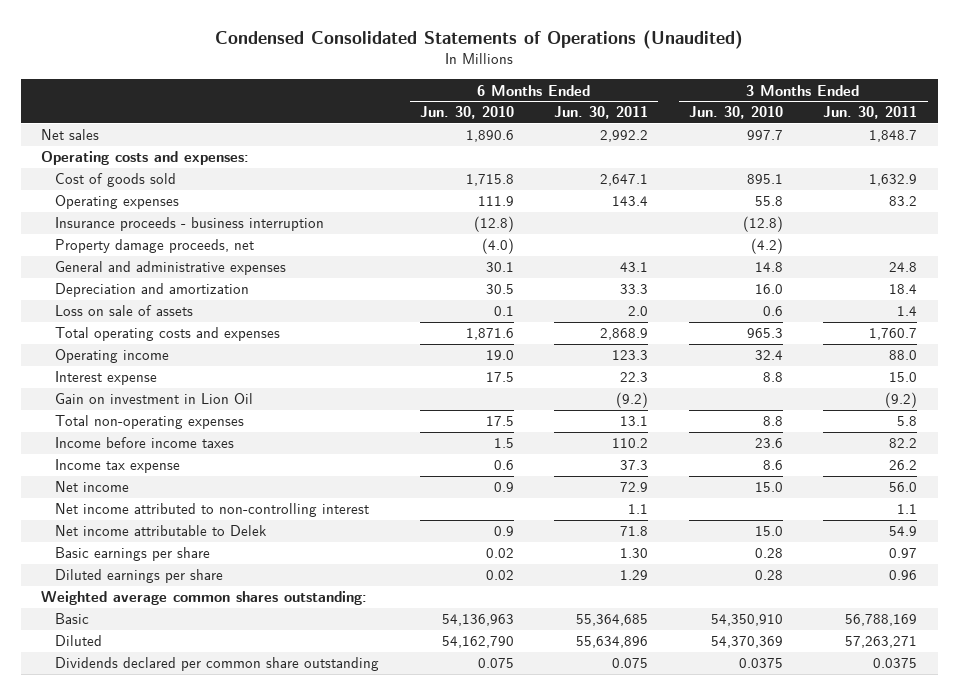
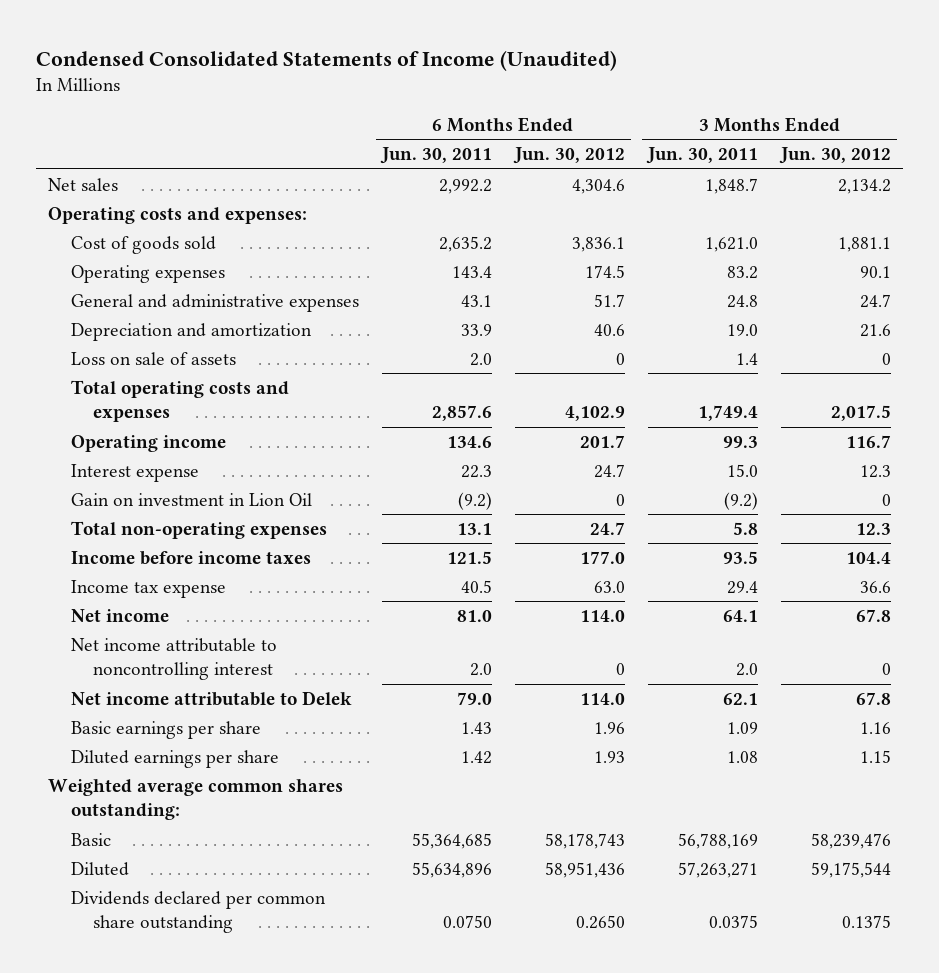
- Condensed Consolidated Statements of Operations (Unaudited)
+ Condensed Consolidated Statements of Income (Unaudited)
- | 6 Months Ended Jun. 30, 2010 | 6 Months Ended Jun. 30, 2011 | 3 Months Ended Jun. 30, 2010 | 3 Months Ended Jun. 30, 2011
+ | 6 Months Ended Jun. 30, 2011 | 6 Months Ended Jun. 30, 2012 | 3 Months Ended Jun. 30, 2011 | 3 Months Ended Jun. 30, 2012
- Cost of goods sold | 1,715.8 | 2,647.1 | 895.1 | 1,632.9
+ Cost of goods sold | 2,635.2 | 3,836.1 | 1,621.0 | 1,881.1
- Insurance proceeds - business interruption | (12.8) | | (12.8) |
- Property damage proceeds, net | (4.0) | | (4.2) |
- Depreciation and amortization | 30.5 | 33.3 | 16.0 | 18.4
+ Depreciation and amortization | 33.9 | 40.6 | 19.0 | 21.6
- Total operating costs and expenses | 1,871.6 | 2,868.9 | 965.3 | 1,760.7
- Operating income | 19.0 | 123.3 | 32.4 | 88.0
+ Total operating costs and expenses | 2,857.6 | 4,102.9 | 1,749.4 | 2,017.5
+ Operating income | 134.6 | 201.7 | 99.3 | 116.7
- Income before income taxes | 1.5 | 110.2 | 23.6 | 82.2
- Income tax expense | 0.6 | 37.3 | 8.6 | 26.2
- Net income | 0.9 | 72.9 | 15.0 | 56.0
- Net income attributed to non-controlling interest | | 1.1 | | 1.1
- Net income attributable to Delek | 0.9 | 71.8 | 15.0 | 54.9
- Basic earnings per share | 0.02 | 1.30 | 0.28 | 0.97
- Diluted earnings per share | 0.02 | 1.29 | 0.28 | 0.96
+ Income before income taxes | 121.5 | 177.0 | 93.5 | 104.4
+ Income tax expense | 40.5 | 63.0 | 29.4 | 36.6
+ Net income | 81.0 | 114.0 | 64.1 | 67.8
+ Net income attributable to noncontrolling interest | 2.0 | 0 | 2.0 | 0
+ Net income attributable to Delek | 79.0 | 114.0 | 62.1 | 67.8
+ Basic earnings per share | 1.43 | 1.96 | 1.09 | 1.16
+ Diluted earnings per share | 1.42 | 1.93 | 1.08 | 1.15
- Dividends declared per common share outstanding | 0.075 | 0.075 | 0.0375 | 0.0375
+ Dividends declared per common share outstanding | 0.0750 | 0.2650 | 0.0375 | 0.1375

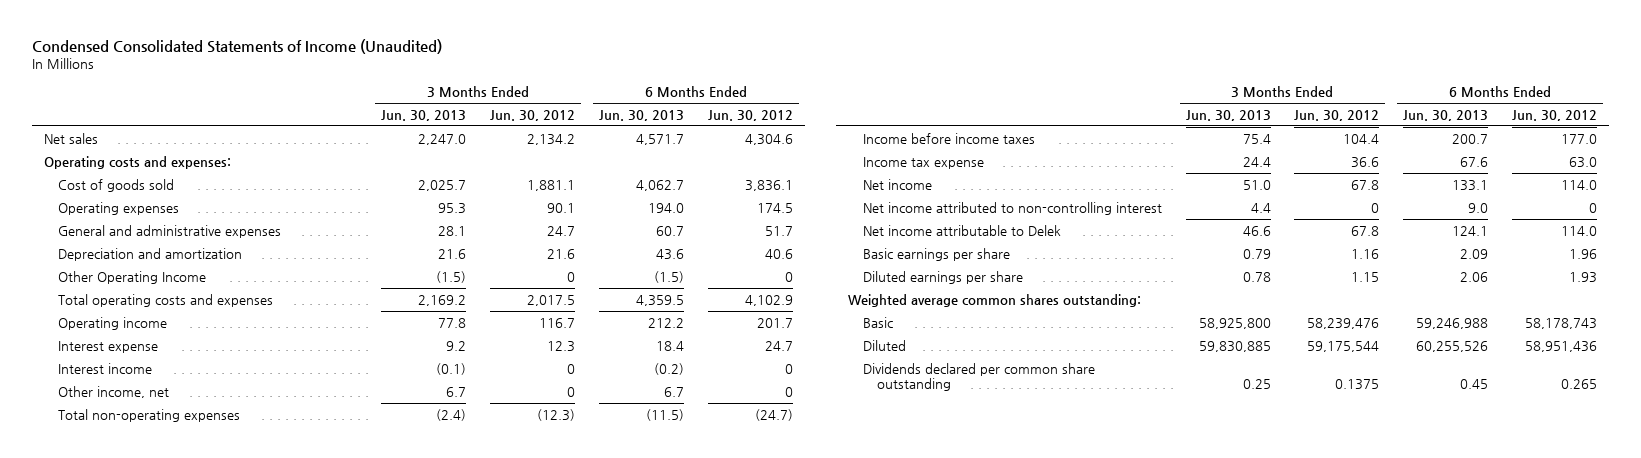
- | 6 Months Ended Jun. 30, 2011 | 6 Months Ended Jun. 30, 2012 | 3 Months Ended Jun. 30, 2011 | 3 Months Ended Jun. 30, 2012
+ | 3 Months Ended Jun. 30, 2013 | 3 Months Ended Jun. 30, 2012 | 6 Months Ended Jun. 30, 2013 | 6 Months Ended Jun. 30, 2012
- Loss on sale of assets | 2.0 | 0 | 1.4 | 0
+ Other Operating Income | (1.5) | 0 | (1.5) | 0
- Gain on investment in Lion Oil | (9.2) | 0 | (9.2) | 0
- Total non-operating expenses | 13.1 | 24.7 | 5.8 | 12.3
+ Interest income | (0.1) | 0 | (0.2) | 0
+ Other income, net | 6.7 | 0 | 6.7 | 0
+ Total non-operating expenses | (2.4) | (12.3) | (11.5) | (24.7)
- Net income attributable to noncontrolling interest | 2.0 | 0 | 2.0 | 0
+ Net income attributed to non-controlling interest | 4.4 | 0 | 9.0 | 0
- Dividends declared per common share outstanding | 0.0750 | 0.2650 | 0.0375 | 0.1375
+ Dividends declared per common share outstanding | 0.25 | 0.1375 | 0.45 | 0.265

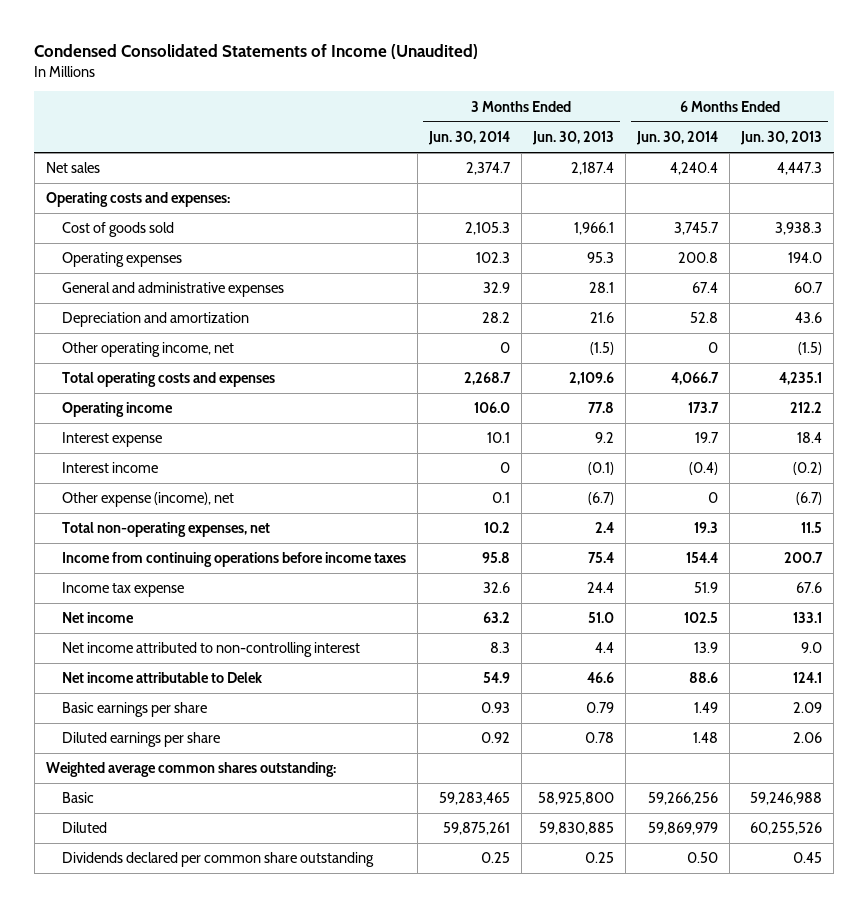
- | 3 Months Ended Jun. 30, 2013 | 3 Months Ended Jun. 30, 2012 | 6 Months Ended Jun. 30, 2013 | 6 Months Ended Jun. 30, 2012
+ | 3 Months Ended Jun. 30, 2014 | 3 Months Ended Jun. 30, 2013 | 6 Months Ended Jun. 30, 2014 | 6 Months Ended Jun. 30, 2013
- Net sales | 2,247.0 | 2,134.2 | 4,571.7 | 4,304.6
+ Net sales | 2,374.7 | 2,187.4 | 4,240.4 | 4,447.3
- Cost of goods sold | 2,025.7 | 1,881.1 | 4,062.7 | 3,836.1
+ Cost of goods sold | 2,105.3 | 1,966.1 | 3,745.7 | 3,938.3
- Other Operating Income | (1.5) | 0 | (1.5) | 0
- Total operating costs and expenses | 2,169.2 | 2,017.5 | 4,359.5 | 4,102.9
+ Other operating income, net | 0 | (1.5) | 0 | (1.5)
+ Total operating costs and expenses | 2,268.7 | 2,109.6 | 4,066.7 | 4,235.1
- Other income, net | 6.7 | 0 | 6.7 | 0
- Total non-operating expenses | (2.4) | (12.3) | (11.5) | (24.7)
- Income before income taxes | 75.4 | 104.4 | 200.7 | 177.0
+ Other expense (income), net | 0.1 | (6.7) | 0 | (6.7)
+ Total non-operating expenses, net | 10.2 | 2.4 | 19.3 | 11.5
+ Income from continuing operations before income taxes | 95.8 | 75.4 | 154.4 | 200.7

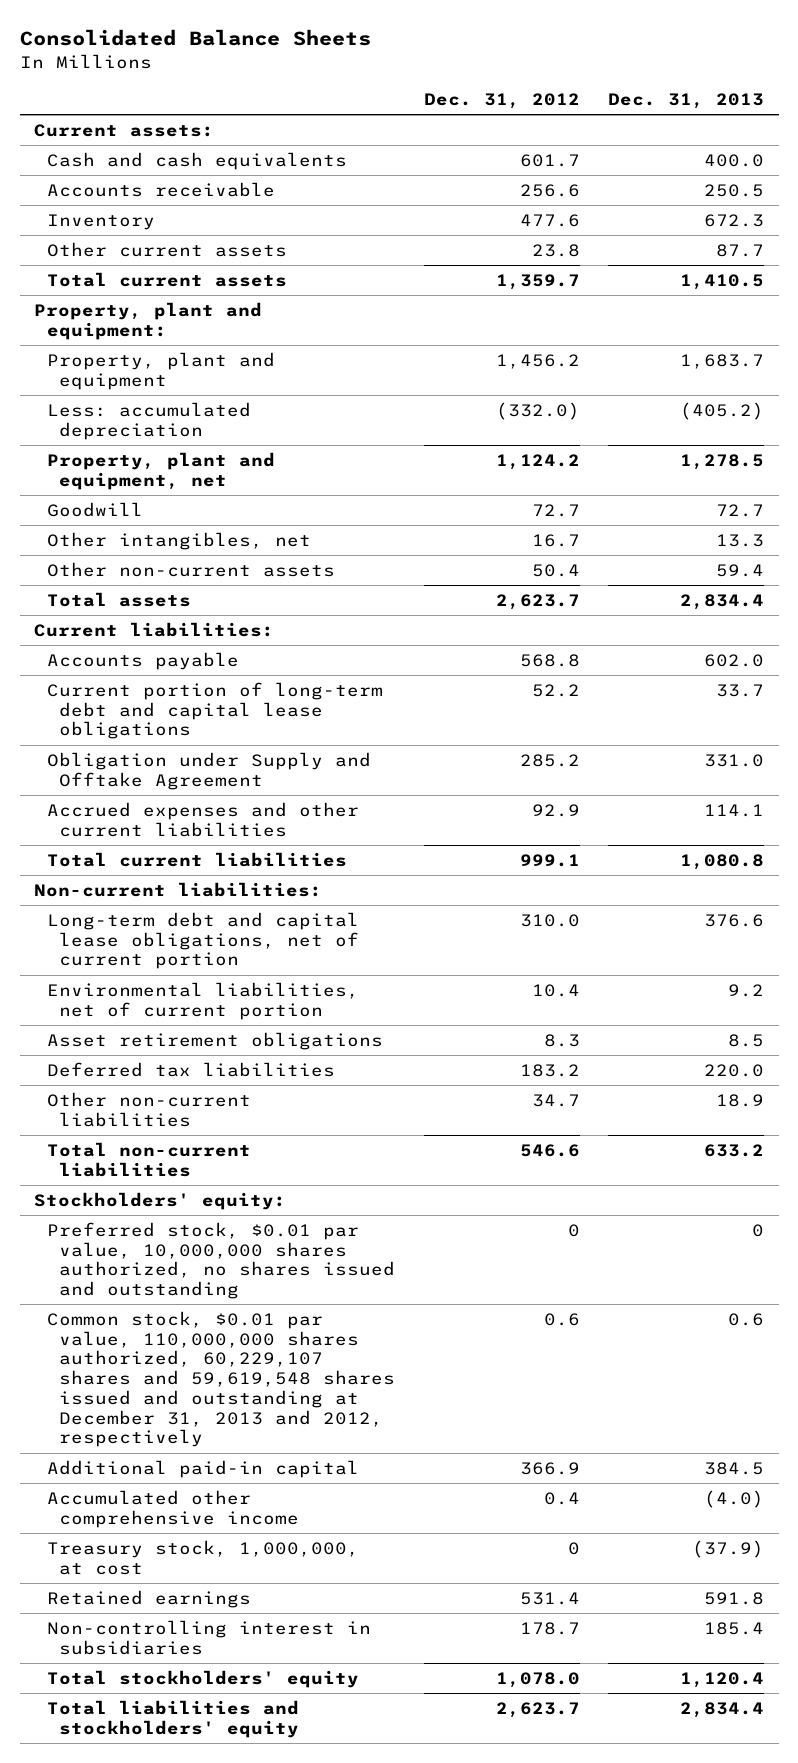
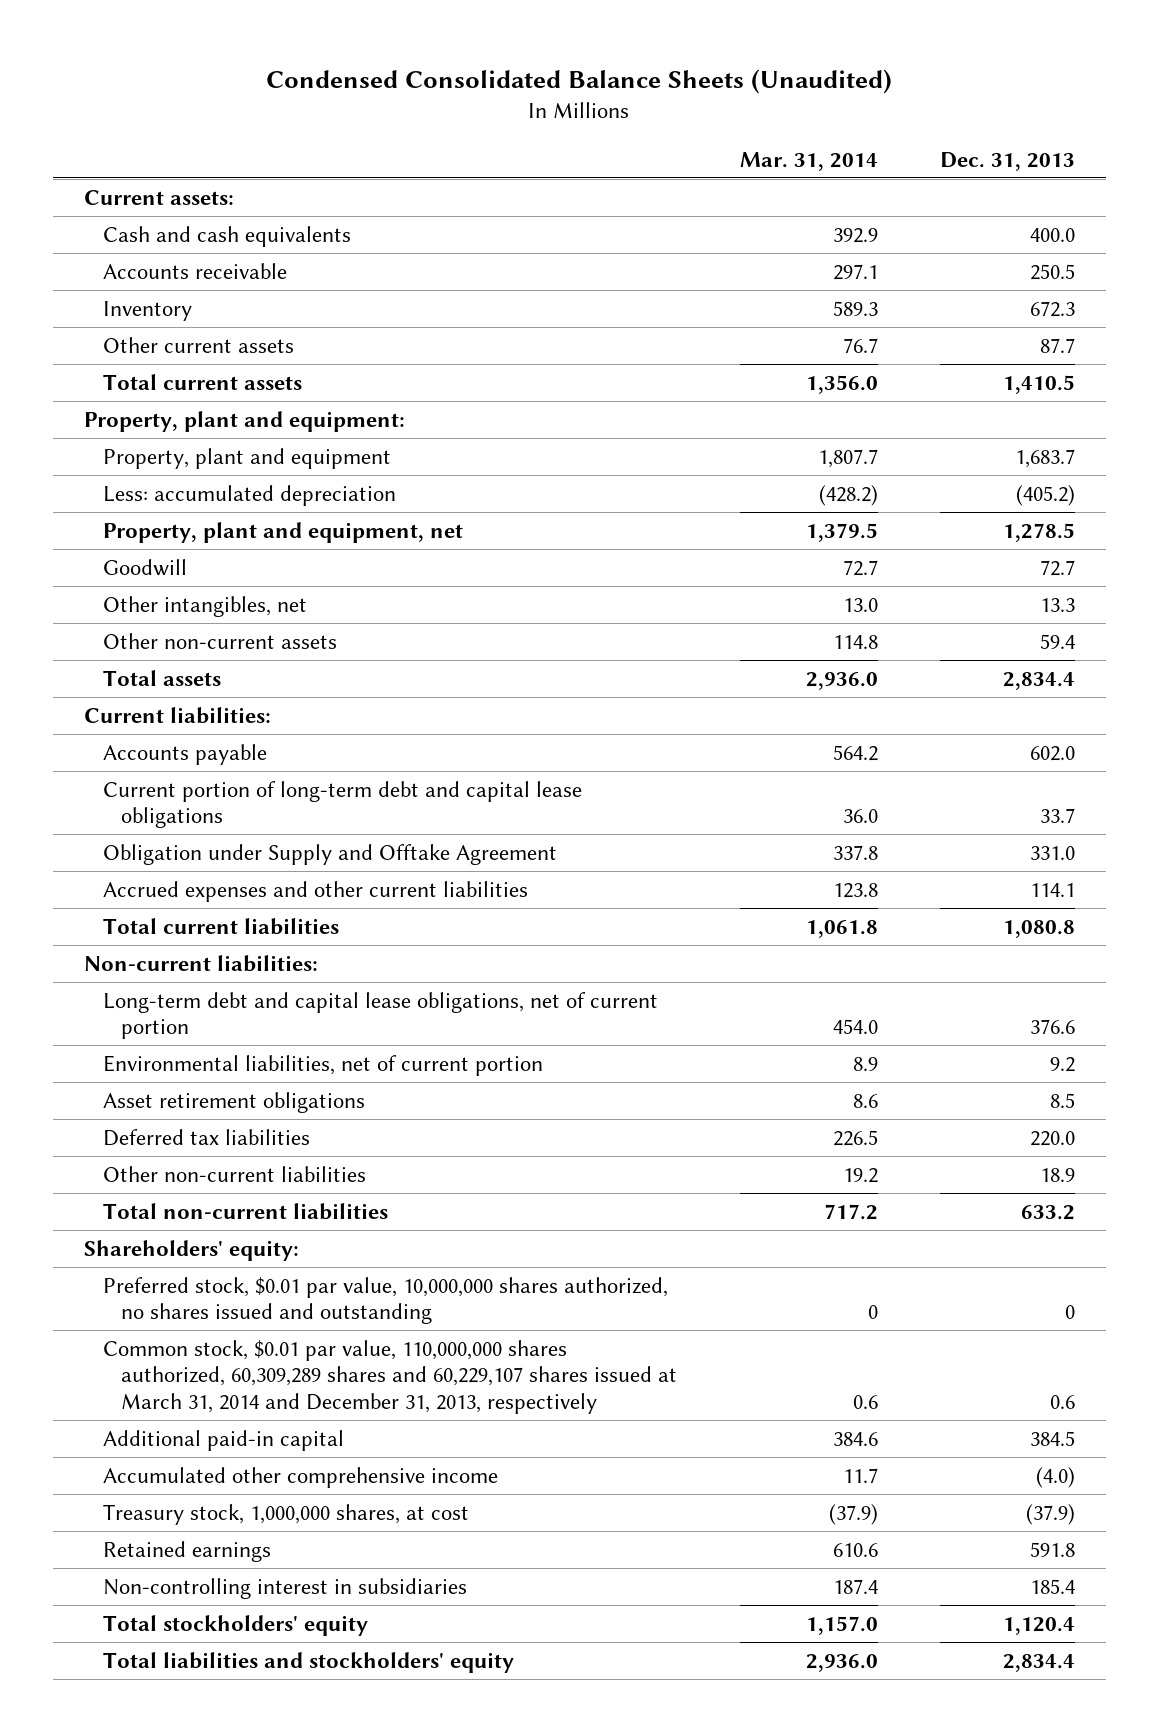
- Consolidated Balance Sheets
+ Condensed Consolidated Balance Sheets (Unaudited)
- | Dec. 31, 2012 | Dec. 31, 2013
+ | Mar. 31, 2014 | Dec. 31, 2013
- Stockholders' equity:
+ Shareholders' equity:
- Common stock, $0.01 par value, 110,000,000 shares authorized, 60,229,107 shares and 59,619,548 shares issued and outstanding at December 31, 2013 and 2012, respectively | 0.6 | 0.6
+ Common stock, $0.01 par value, 110,000,000 shares authorized, 60,309,289 shares and 60,229,107 shares issued at March 31, 2014 and December 31, 2013, respectively | 0.6 | 0.6
- Treasury stock, 1,000,000, at cost | 0 | (37.9)
+ Treasury stock, 1,000,000 shares, at cost | (37.9) | (37.9)

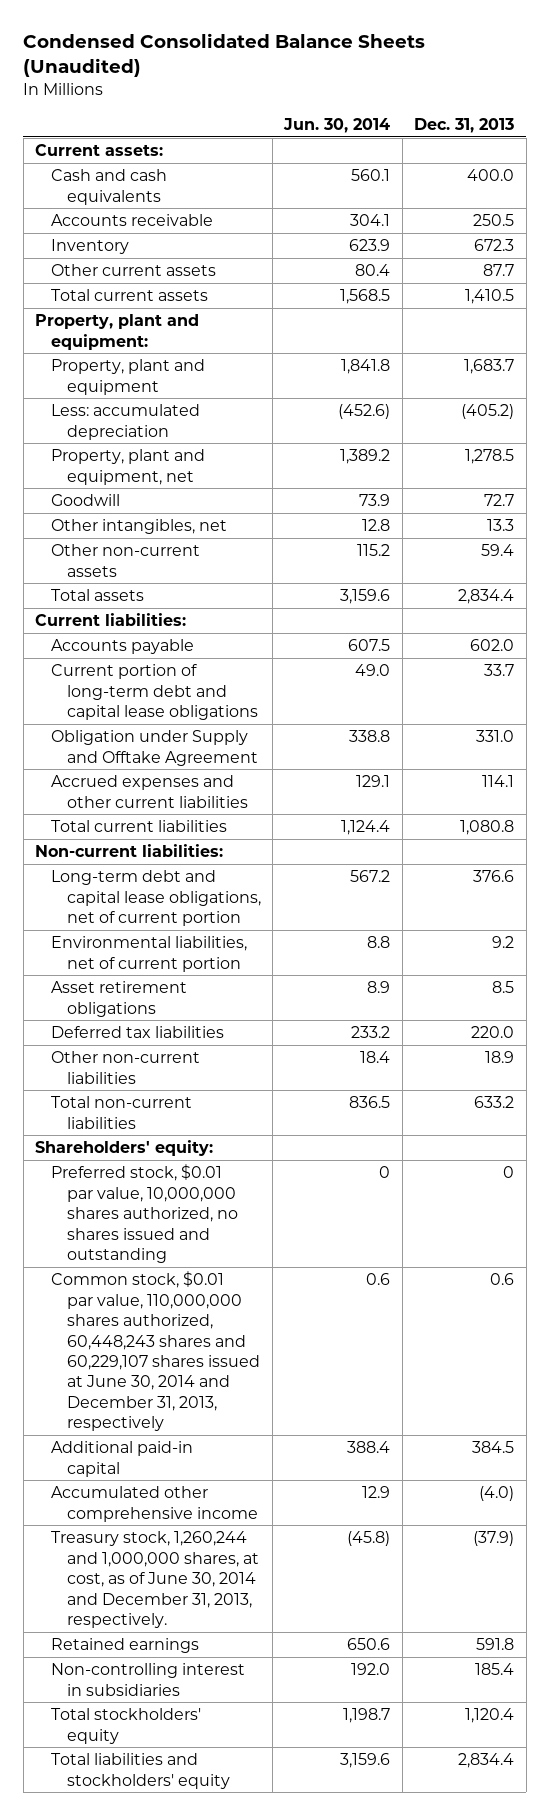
- | Mar. 31, 2014 | Dec. 31, 2013
+ | Jun. 30, 2014 | Dec. 31, 2013
- Common stock, $0.01 par value, 110,000,000 shares authorized, 60,309,289 shares and 60,229,107 shares issued at March 31, 2014 and December 31, 2013, respectively | 0.6 | 0.6
+ Common stock, $0.01 par value, 110,000,000 shares authorized, 60,448,243 shares and 60,229,107 shares issued at June 30, 2014 and December 31, 2013, respectively | 0.6 | 0.6
- Treasury stock, 1,000,000 shares, at cost | (37.9) | (37.9)
+ Treasury stock, 1,260,244 and 1,000,000 shares, at cost, as of June 30, 2014 and December 31, 2013, respectively. | (45.8) | (37.9)

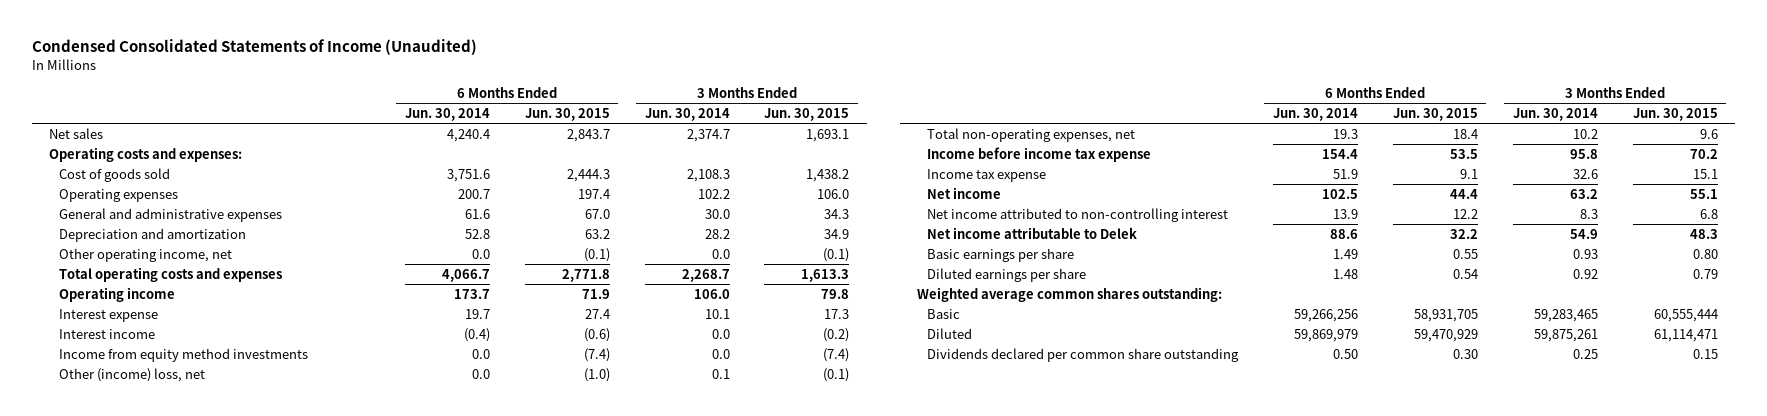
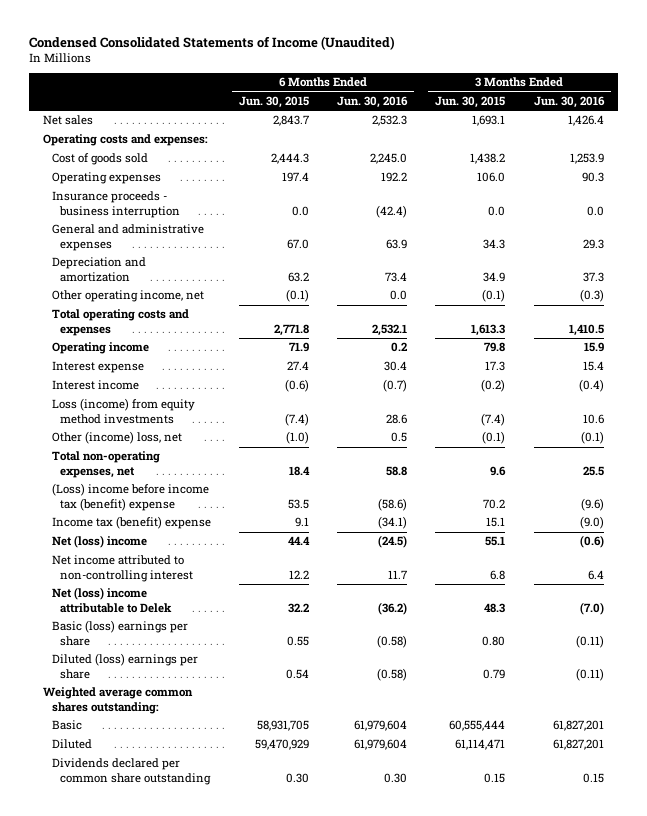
- | 6 Months Ended Jun. 30, 2014 | 6 Months Ended Jun. 30, 2015 | 3 Months Ended Jun. 30, 2014 | 3 Months Ended Jun. 30, 2015
+ | 6 Months Ended Jun. 30, 2015 | 6 Months Ended Jun. 30, 2016 | 3 Months Ended Jun. 30, 2015 | 3 Months Ended Jun. 30, 2016
+ Insurance proceeds - business interruption | 0.0 | (42.4) | 0.0 | 0.0
- Income from equity method investments | 0.0 | (7.4) | 0.0 | (7.4)
+ Loss (income) from equity method investments | (7.4) | 28.6 | (7.4) | 10.6
- Income before income tax expense | 154.4 | 53.5 | 95.8 | 70.2
- Income tax expense | 51.9 | 9.1 | 32.6 | 15.1
- Net income | 102.5 | 44.4 | 63.2 | 55.1
+ (Loss) income before income tax (benefit) expense | 53.5 | (58.6) | 70.2 | (9.6)
+ Income tax (benefit) expense | 9.1 | (34.1) | 15.1 | (9.0)
+ Net (loss) income | 44.4 | (24.5) | 55.1 | (0.6)
- Net income attributable to Delek | 88.6 | 32.2 | 54.9 | 48.3
- Basic earnings per share | 1.49 | 0.55 | 0.93 | 0.80
- Diluted earnings per share | 1.48 | 0.54 | 0.92 | 0.79
+ Net (loss) income attributable to Delek | 32.2 | (36.2) | 48.3 | (7.0)
+ Basic (loss) earnings per share | 0.55 | (0.58) | 0.80 | (0.11)
+ Diluted (loss) earnings per share | 0.54 | (0.58) | 0.79 | (0.11)

